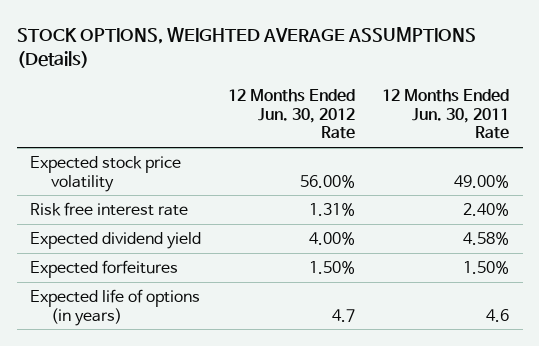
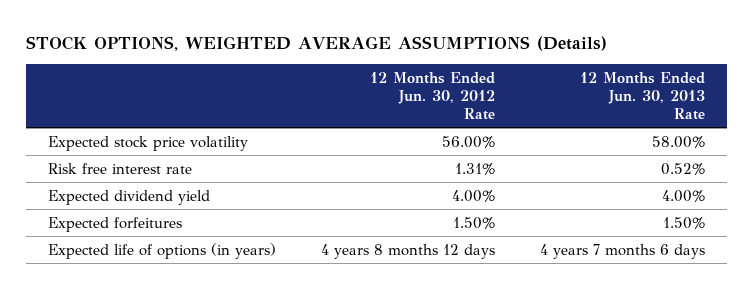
- | 12 Months Ended Jun. 30, 2012 Rate | 12 Months Ended Jun. 30, 2011 Rate
+ | 12 Months Ended Jun. 30, 2012 Rate | 12 Months Ended Jun. 30, 2013 Rate
- Expected life of options (in years) | 4.7 | 4.6
+ Expected life of options (in years) | 4 years 8 months 12 days | 4 years 7 months 6 days

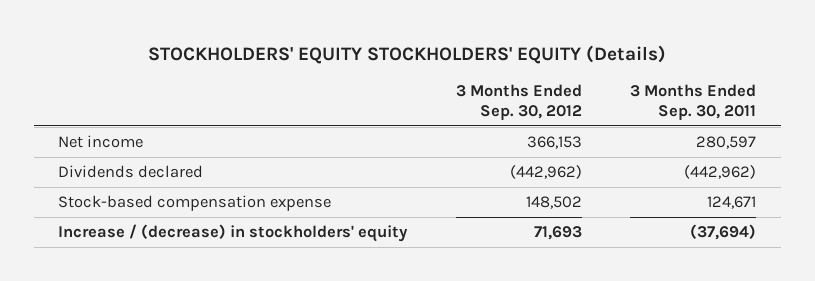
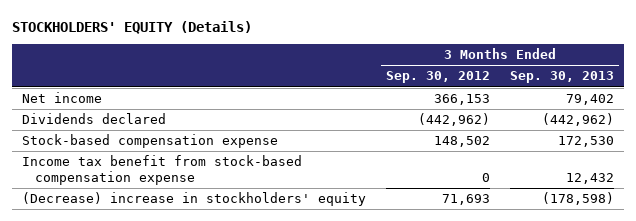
- STOCKHOLDERS' EQUITY STOCKHOLDERS' EQUITY (Details)
+ STOCKHOLDERS' EQUITY (Details)
- | 3 Months Ended Sep. 30, 2012 | 3 Months Ended Sep. 30, 2011
+ | 3 Months Ended Sep. 30, 2012 | 3 Months Ended Sep. 30, 2013
- Increase / (decrease) in stockholders' equity | 71,693 | (37,694)
+ Income tax benefit from stock-based compensation expense | 0 | 12,432
+ (Decrease) increase in stockholders' equity | 71,693 | (178,598)

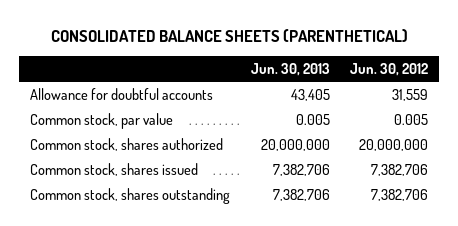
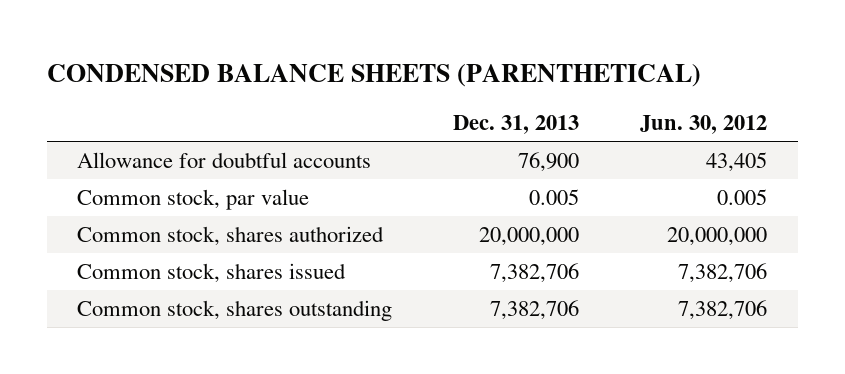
- CONSOLIDATED BALANCE SHEETS (PARENTHETICAL)
+ CONDENSED BALANCE SHEETS (PARENTHETICAL)
- | Jun. 30, 2013 | Jun. 30, 2012
+ | Dec. 31, 2013 | Jun. 30, 2012
- Allowance for doubtful accounts | 43,405 | 31,559
+ Allowance for doubtful accounts | 76,900 | 43,405

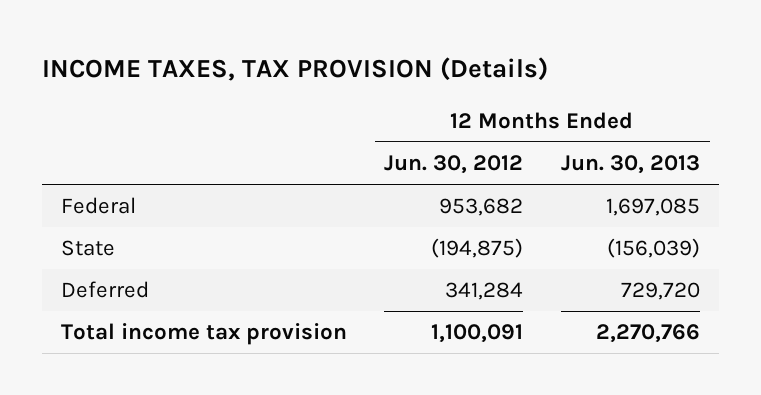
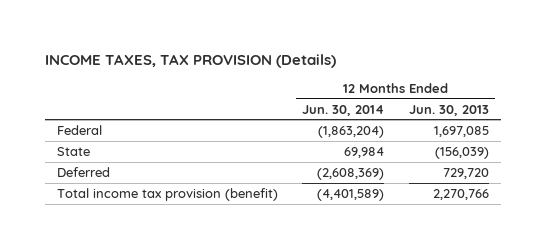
- | 12 Months Ended Jun. 30, 2012 | 12 Months Ended Jun. 30, 2013
+ | 12 Months Ended Jun. 30, 2014 | 12 Months Ended Jun. 30, 2013
- Total income tax provision | 1,100,091 | 2,270,766
+ Total income tax provision (benefit) | (4,401,589) | 2,270,766

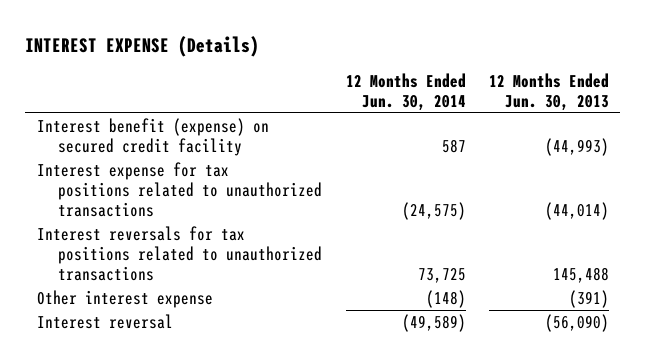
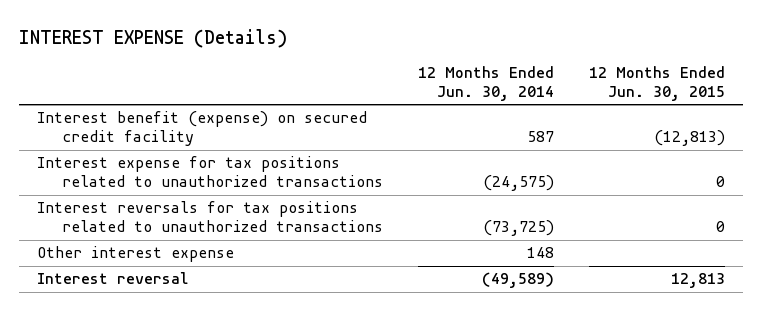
- | 12 Months Ended Jun. 30, 2014 | 12 Months Ended Jun. 30, 2013
+ | 12 Months Ended Jun. 30, 2014 | 12 Months Ended Jun. 30, 2015
- Interest reversals for tax positions related to unauthorized transactions | 73,725 | 145,488
- Other interest expense | (148) | (391)
+ Interest reversals for tax positions related to unauthorized transactions | (73,725) | 0
+ Other interest expense | 148 |

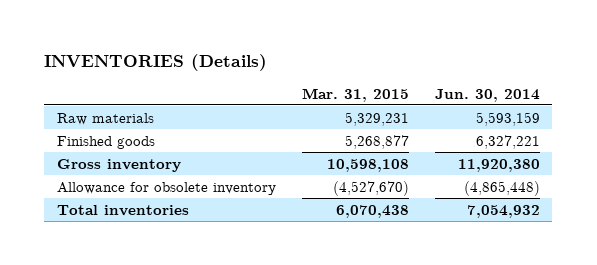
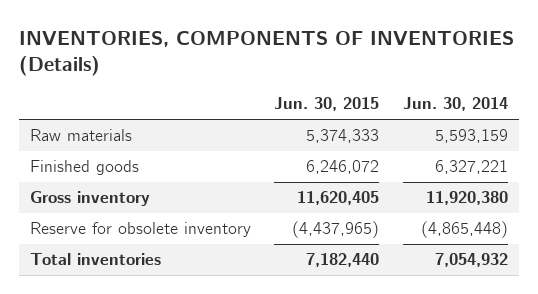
- INVENTORIES (Details)
+ INVENTORIES, COMPONENTS OF INVENTORIES (Details)
- | Mar. 31, 2015 | Jun. 30, 2014
+ | Jun. 30, 2015 | Jun. 30, 2014
- Allowance for obsolete inventory | (4,527,670) | (4,865,448)
+ Reserve for obsolete inventory | (4,437,965) | (4,865,448)

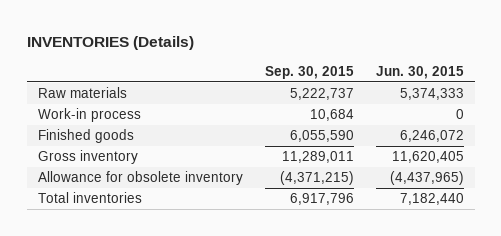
- INVENTORIES, COMPONENTS OF INVENTORIES (Details)
+ INVENTORIES (Details)
- | Jun. 30, 2015 | Jun. 30, 2014
+ | Sep. 30, 2015 | Jun. 30, 2015
+ Work-in process | 10,684 | 0
- Reserve for obsolete inventory | (4,437,965) | (4,865,448)
+ Allowance for obsolete inventory | (4,371,215) | (4,437,965)

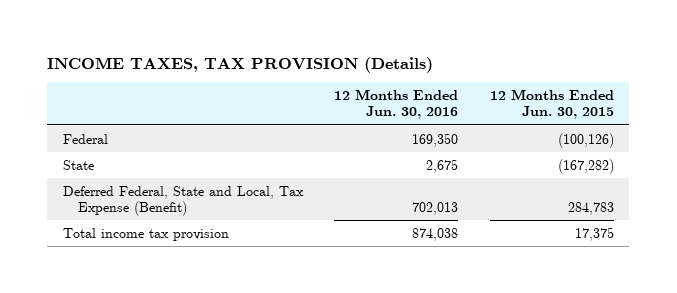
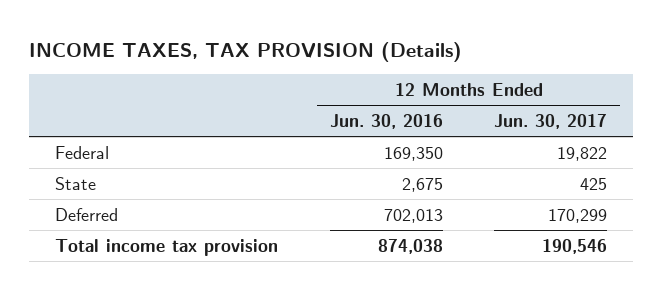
- | 12 Months Ended Jun. 30, 2016 | 12 Months Ended Jun. 30, 2015
+ | 12 Months Ended Jun. 30, 2016 | 12 Months Ended Jun. 30, 2017
- Deferred Federal, State and Local, Tax Expense (Benefit) | 702,013 | 284,783
+ Deferred | 702,013 | 170,299

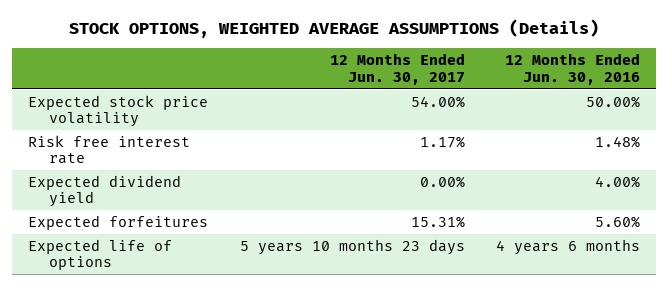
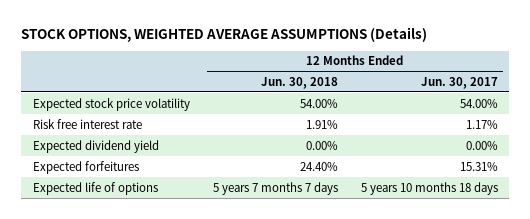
- | 12 Months Ended Jun. 30, 2017 | 12 Months Ended Jun. 30, 2016
+ | 12 Months Ended Jun. 30, 2018 | 12 Months Ended Jun. 30, 2017
- Expected life of options | 5 years 10 months 23 days | 4 years 6 months
+ Expected life of options | 5 years 7 months 7 days | 5 years 10 months 18 days

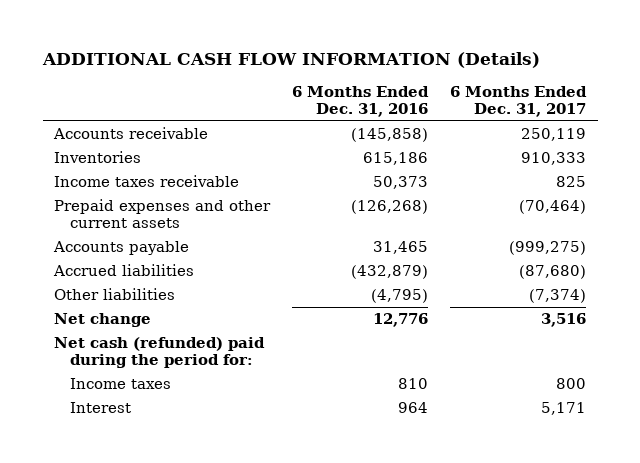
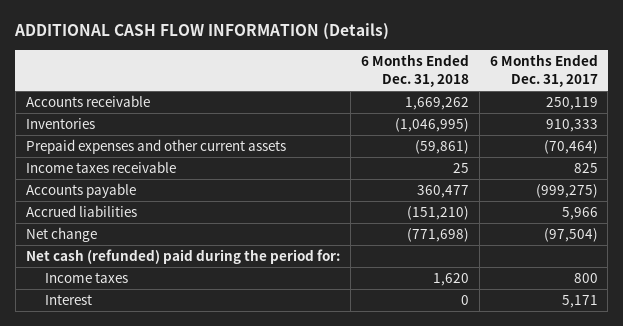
- | 6 Months Ended Dec. 31, 2016 | 6 Months Ended Dec. 31, 2017
+ | 6 Months Ended Dec. 31, 2018 | 6 Months Ended Dec. 31, 2017
moved down: Income taxes receivable | 25 | 825
- Accrued liabilities | (432,879) | (87,680)
- Other liabilities | (4,795) | (7,374)
- Net change | 12,776 | 3,516
+ Accrued liabilities | (151,210) | 5,966
+ Net change | (771,698) | (97,504)

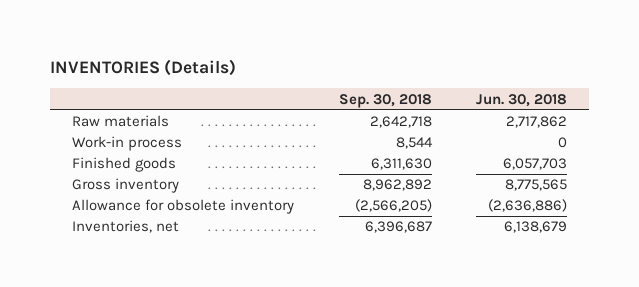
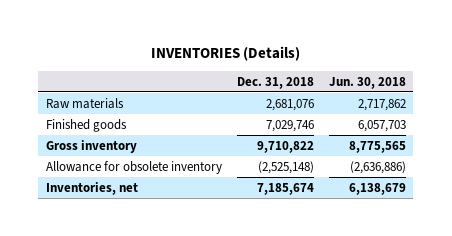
- | Sep. 30, 2018 | Jun. 30, 2018
+ | Dec. 31, 2018 | Jun. 30, 2018
- Work-in process | 8,544 | 0

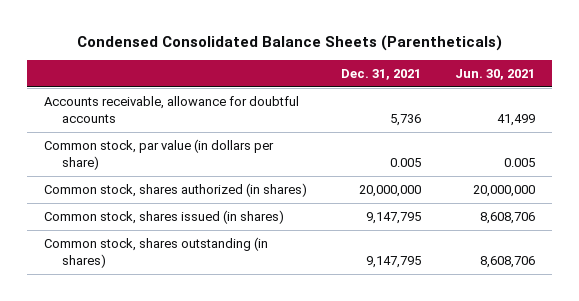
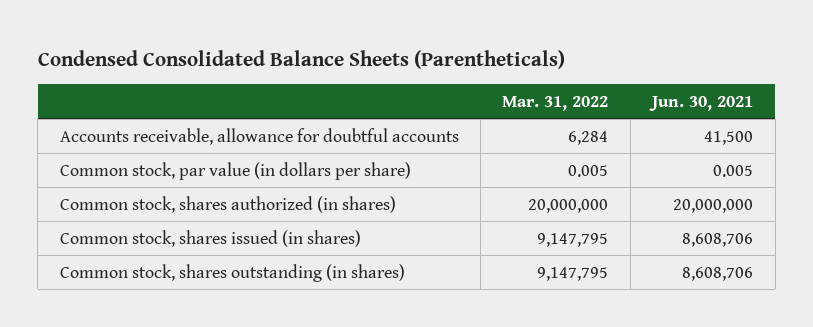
- | Dec. 31, 2021 | Jun. 30, 2021
+ | Mar. 31, 2022 | Jun. 30, 2021
- Accounts receivable, allowance for doubtful accounts | 5,736 | 41,499
+ Accounts receivable, allowance for doubtful accounts | 6,284 | 41,500

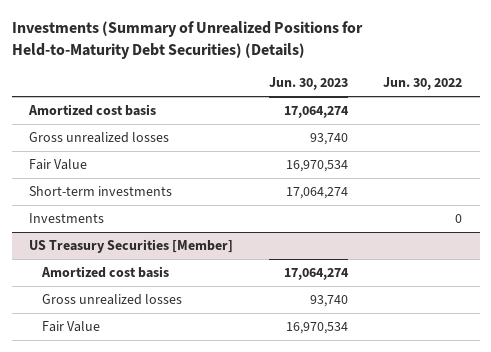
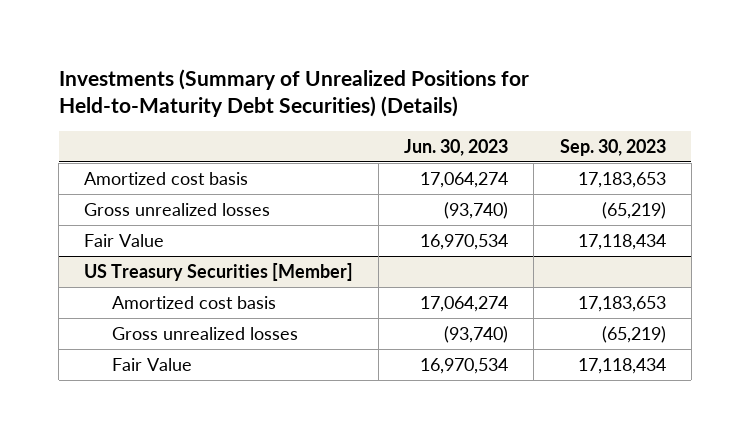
- | Jun. 30, 2023 | Jun. 30, 2022
+ | Jun. 30, 2023 | Sep. 30, 2023
- Gross unrealized losses | 93,740 |
+ Gross unrealized losses | (93,740) | (65,219)
- Short-term investments | 17,064,274 |
- Investments | | 0
@ US Treasury Securities [Member]
- Gross unrealized losses | 93,740 |
+ Gross unrealized losses | (93,740) | (65,219)

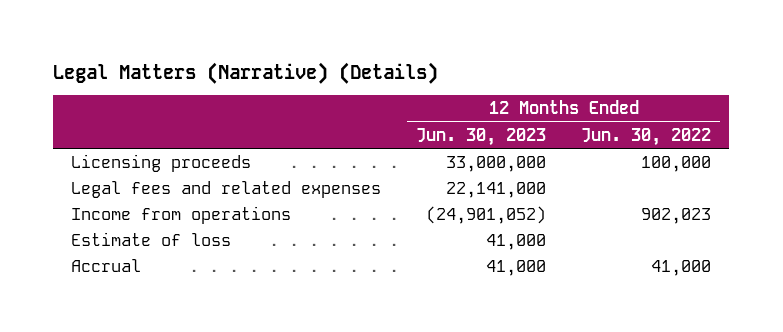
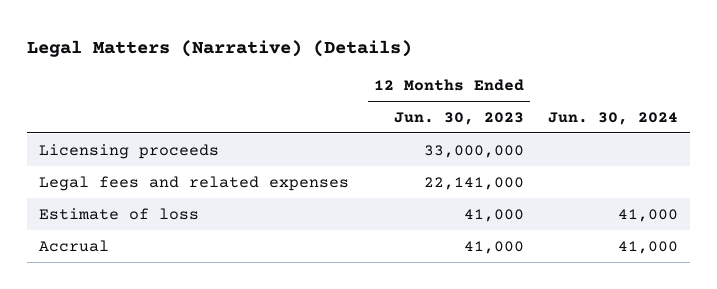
- | 12 Months Ended Jun. 30, 2023 | 12 Months Ended Jun. 30, 2022
+ | 12 Months Ended Jun. 30, 2023 | Jun. 30, 2024
- Income from operations | (24,901,052) | 902,023

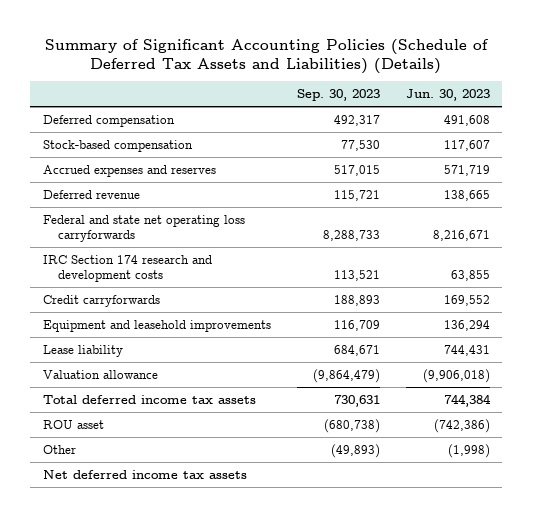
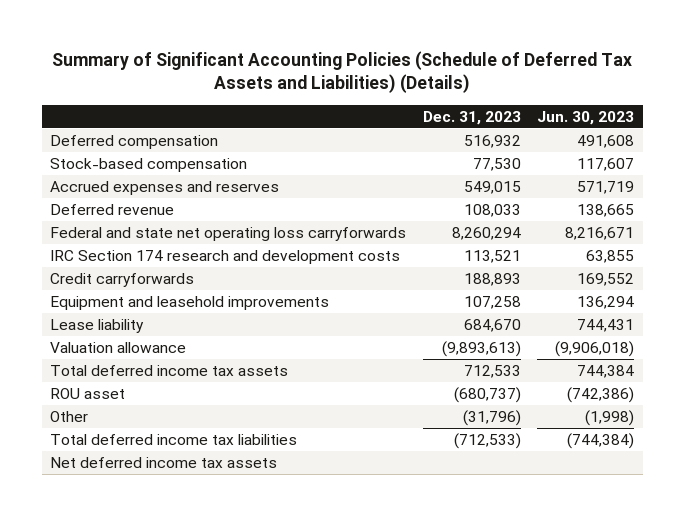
- | Sep. 30, 2023 | Jun. 30, 2023
+ | Dec. 31, 2023 | Jun. 30, 2023
+ Total deferred income tax liabilities | (712,533) | (744,384)

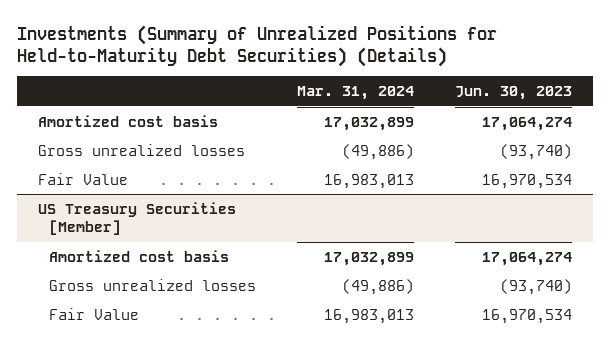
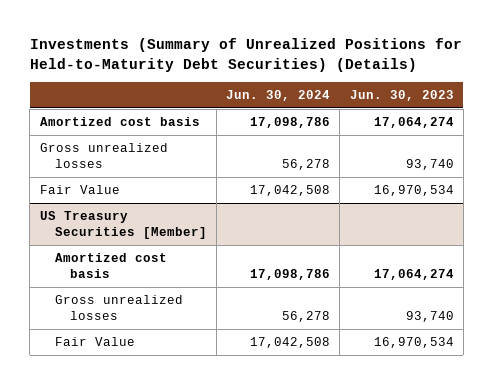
- | Mar. 31, 2024 | Jun. 30, 2023
+ | Jun. 30, 2024 | Jun. 30, 2023
- Gross unrealized losses | (49,886) | (93,740)
+ Gross unrealized losses | 56,278 | 93,740
@ US Treasury Securities [Member]
- Gross unrealized losses | (49,886) | (93,740)
+ Gross unrealized losses | 56,278 | 93,740

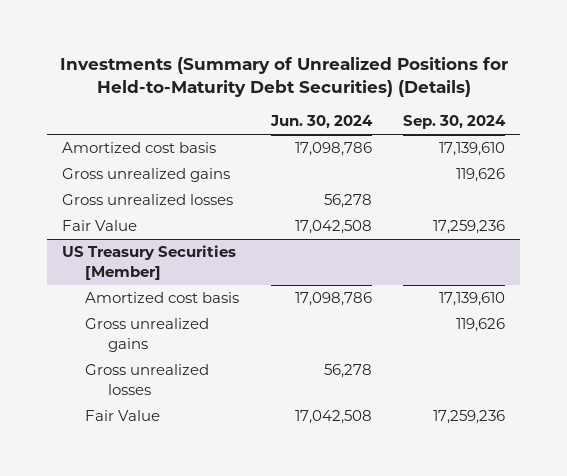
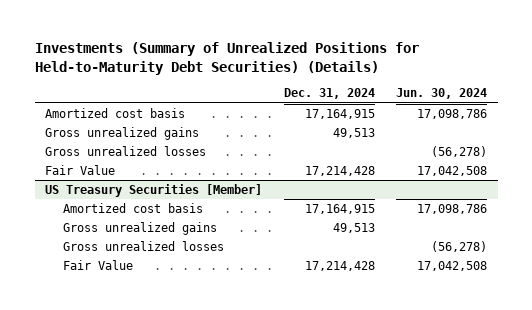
- | Jun. 30, 2024 | Sep. 30, 2024
+ | Dec. 31, 2024 | Jun. 30, 2024
- Gross unrealized losses | 56,278 |
+ Gross unrealized losses | | (56,278)
@ US Treasury Securities [Member]
- Gross unrealized losses | 56,278 |
+ Gross unrealized losses | | (56,278)

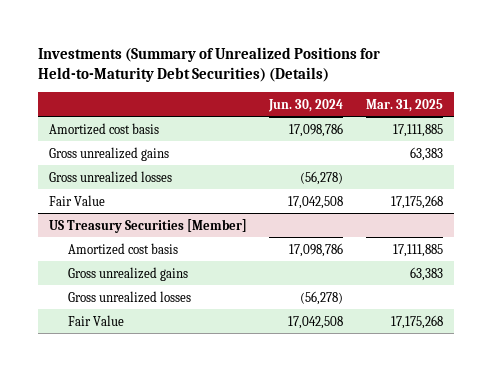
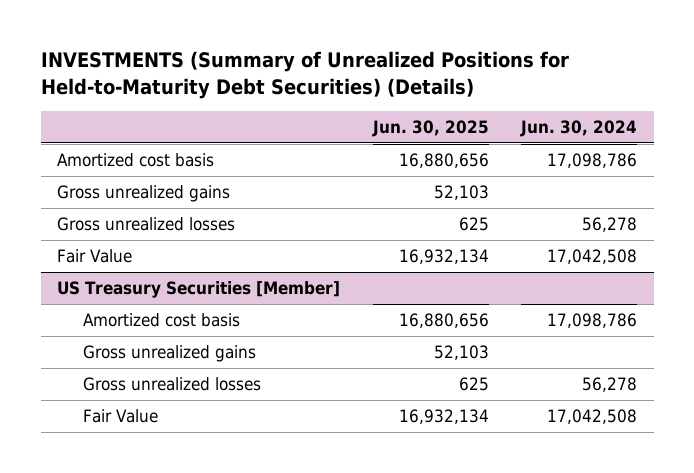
- Investments (Summary of Unrealized Positions for Held-to-Maturity Debt Securities) (Details)
+ INVESTMENTS (Summary of Unrealized Positions for Held-to-Maturity Debt Securities) (Details)
- | Jun. 30, 2024 | Mar. 31, 2025
+ | Jun. 30, 2025 | Jun. 30, 2024
- Gross unrealized losses | (56,278) |
+ Gross unrealized losses | 625 | 56,278
@ US Treasury Securities [Member]
- Gross unrealized losses | (56,278) |
+ Gross unrealized losses | 625 | 56,278

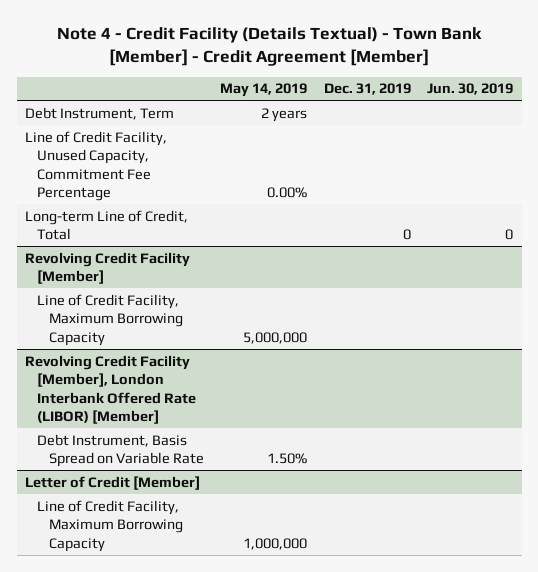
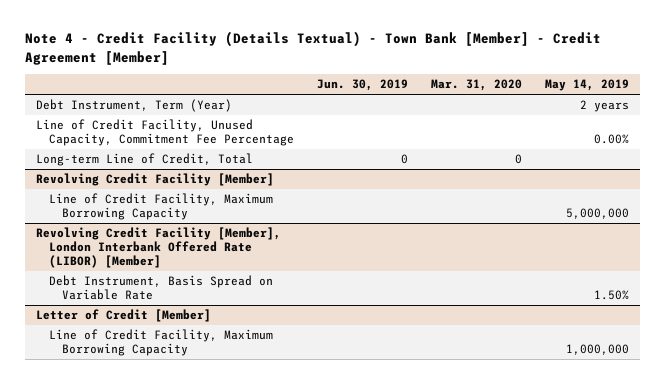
- | May 14, 2019 | Dec. 31, 2019 | Jun. 30, 2019
+ | Jun. 30, 2019 | Mar. 31, 2020 | May 14, 2019
- Debt Instrument, Term | 2 years | |
+ Debt Instrument, Term (Year) | | | 2 years

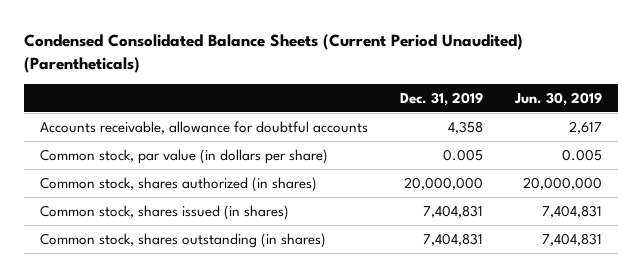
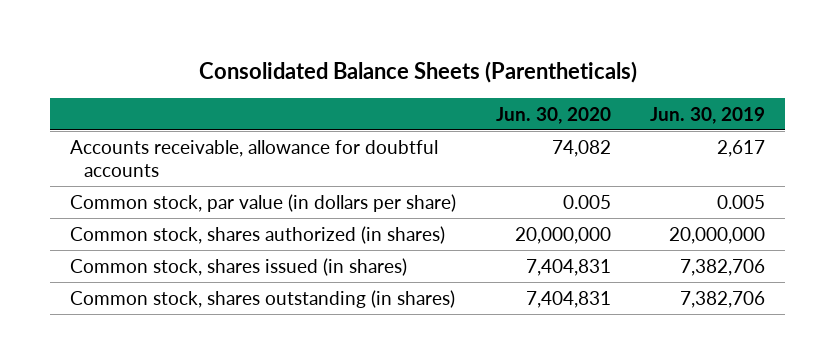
- Condensed Consolidated Balance Sheets (Current Period Unaudited) (Parentheticals)
+ Consolidated Balance Sheets (Parentheticals)
- | Dec. 31, 2019 | Jun. 30, 2019
+ | Jun. 30, 2020 | Jun. 30, 2019
- Common stock, shares issued (in shares) | 7,404,831 | 7,404,831
- Common stock, shares outstanding (in shares) | 7,404,831 | 7,404,831
+ Common stock, shares issued (in shares) | 7,404,831 | 7,382,706
+ Common stock, shares outstanding (in shares) | 7,404,831 | 7,382,706

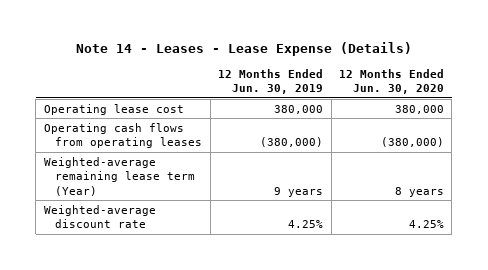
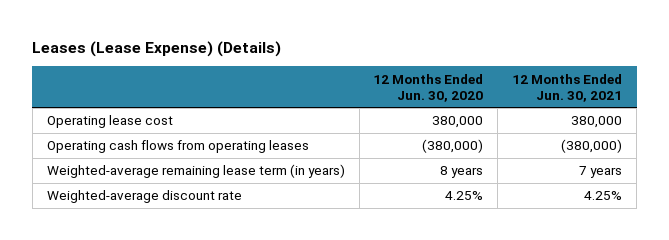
- Note 14 - Leases - Lease Expense (Details)
+ Leases (Lease Expense) (Details)
- | 12 Months Ended Jun. 30, 2019 | 12 Months Ended Jun. 30, 2020
+ | 12 Months Ended Jun. 30, 2020 | 12 Months Ended Jun. 30, 2021
- Weighted-average remaining lease term (Year) | 9 years | 8 years
+ Weighted-average remaining lease term (in years) | 8 years | 7 years

